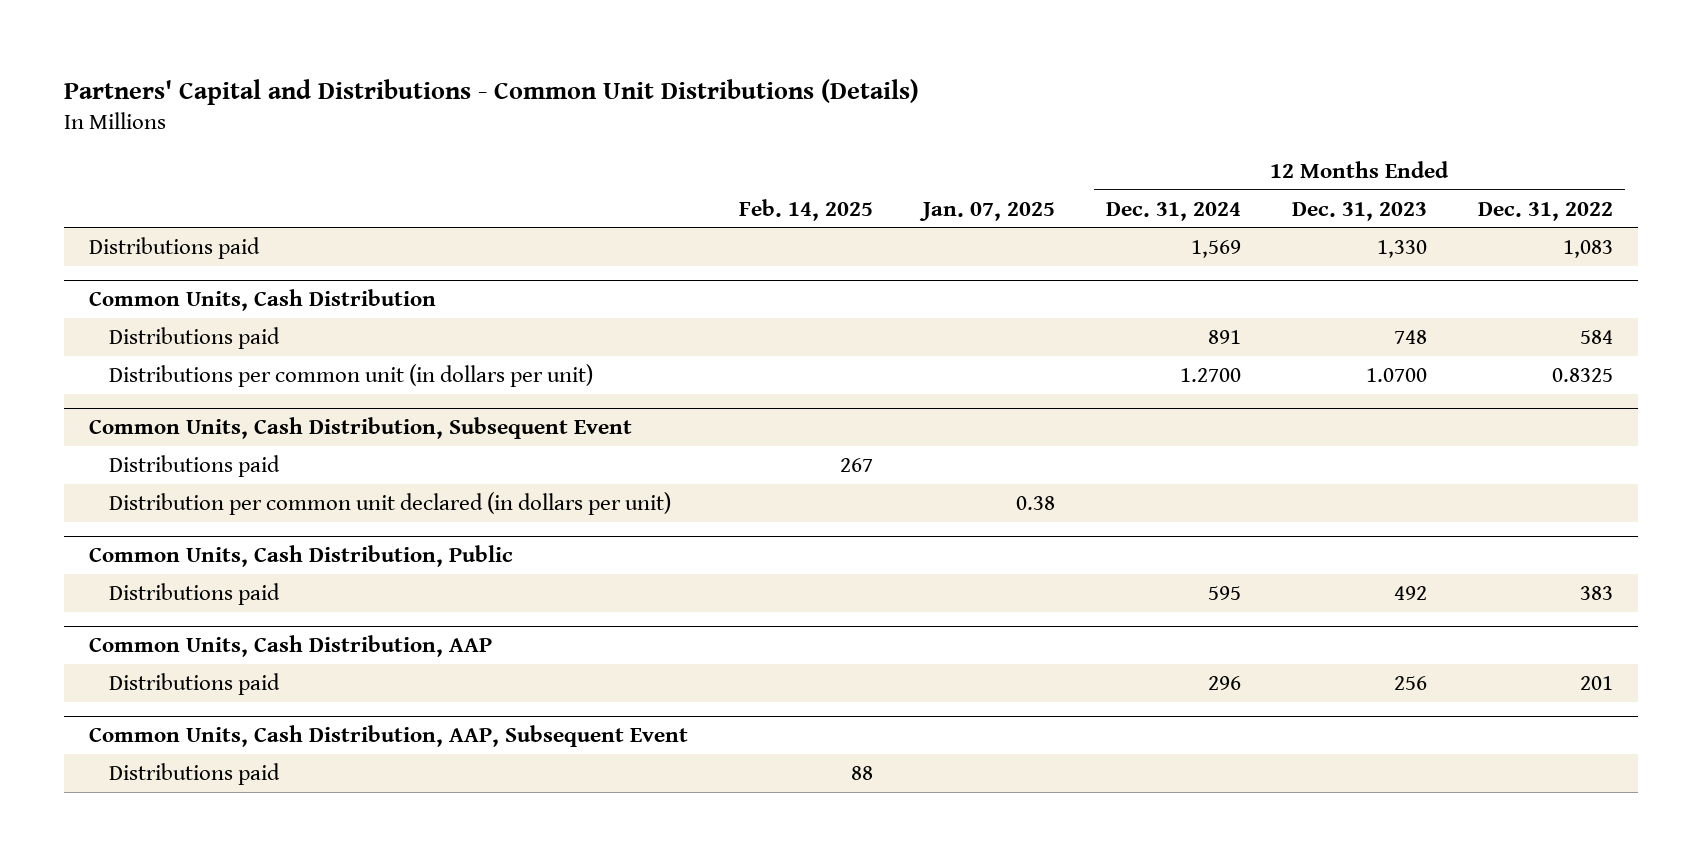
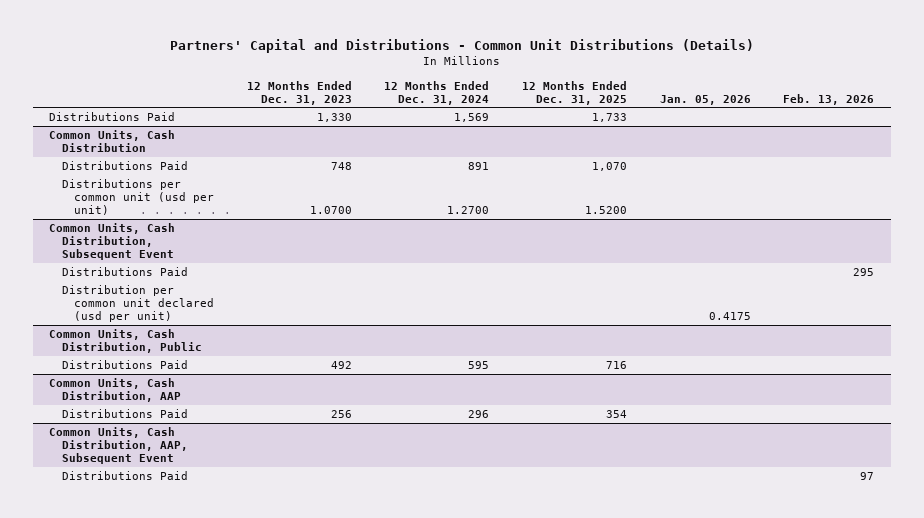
- | Feb. 14, 2025 | Jan. 07, 2025 | 12 Months Ended Dec. 31, 2024 | 12 Months Ended Dec. 31, 2023 | 12 Months Ended Dec. 31, 2022
+ | 12 Months Ended Dec. 31, 2023 | 12 Months Ended Dec. 31, 2024 | 12 Months Ended Dec. 31, 2025 | Jan. 05, 2026 | Feb. 13, 2026
- Distributions paid | | | 1,569 | 1,330 | 1,083
+ Distributions Paid | 1,330 | 1,569 | 1,733 | |
@ Common Units, Cash Distribution
- Distributions paid | | | 891 | 748 | 584
- Distributions per common unit (in dollars per unit) | | | 1.2700 | 1.0700 | 0.8325
+ Distributions Paid | 748 | 891 | 1,070 | |
+ Distributions per common unit (usd per unit) | 1.0700 | 1.2700 | 1.5200 | |
@ Common Units, Cash Distribution, Subsequent Event
- Distributions paid | 267 | | | |
- Distribution per common unit declared (in dollars per unit) | | 0.38 | | |
+ Distributions Paid | | | | | 295
+ Distribution per common unit declared (usd per unit) | | | | 0.4175 |
@ Common Units, Cash Distribution, Public
- Distributions paid | | | 595 | 492 | 383
+ Distributions Paid | 492 | 595 | 716 | |
@ Common Units, Cash Distribution, AAP
- Distributions paid | | | 296 | 256 | 201
+ Distributions Paid | 256 | 296 | 354 | |
@ Common Units, Cash Distribution, AAP, Subsequent Event
- Distributions paid | 88 | | | |
+ Distributions Paid | | | | | 97

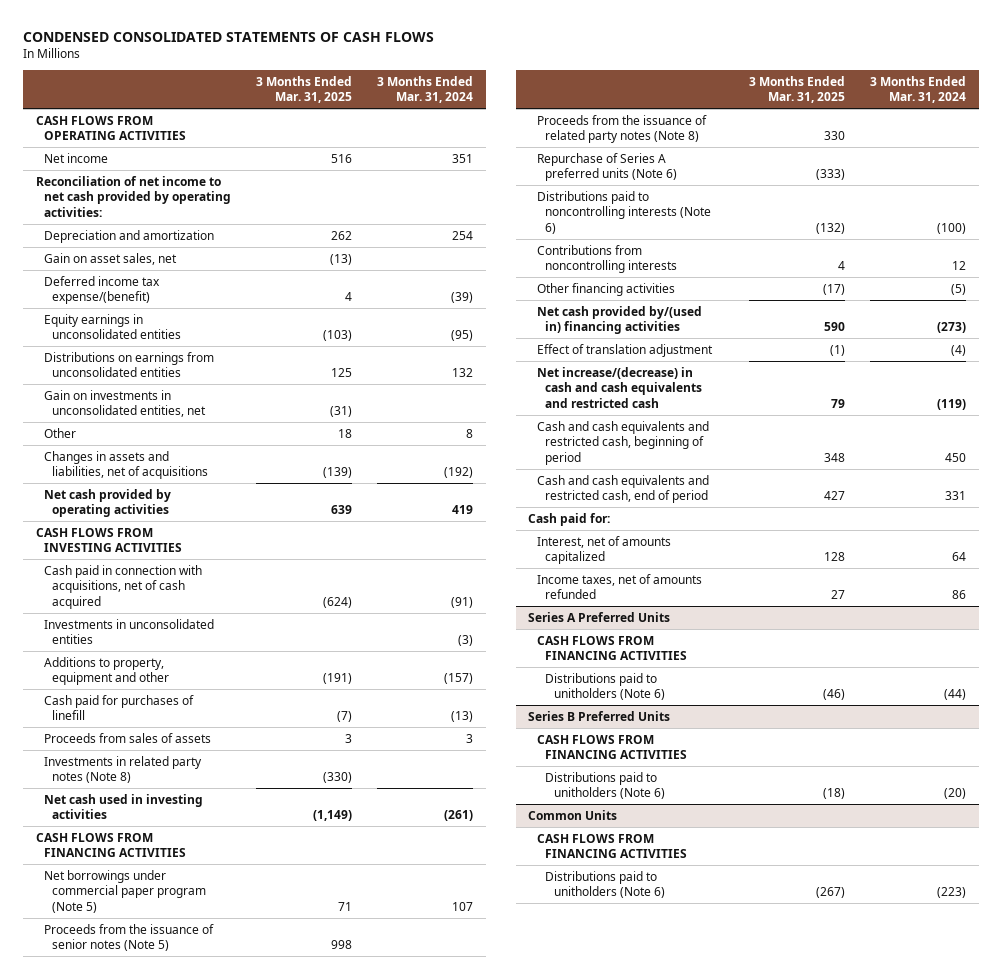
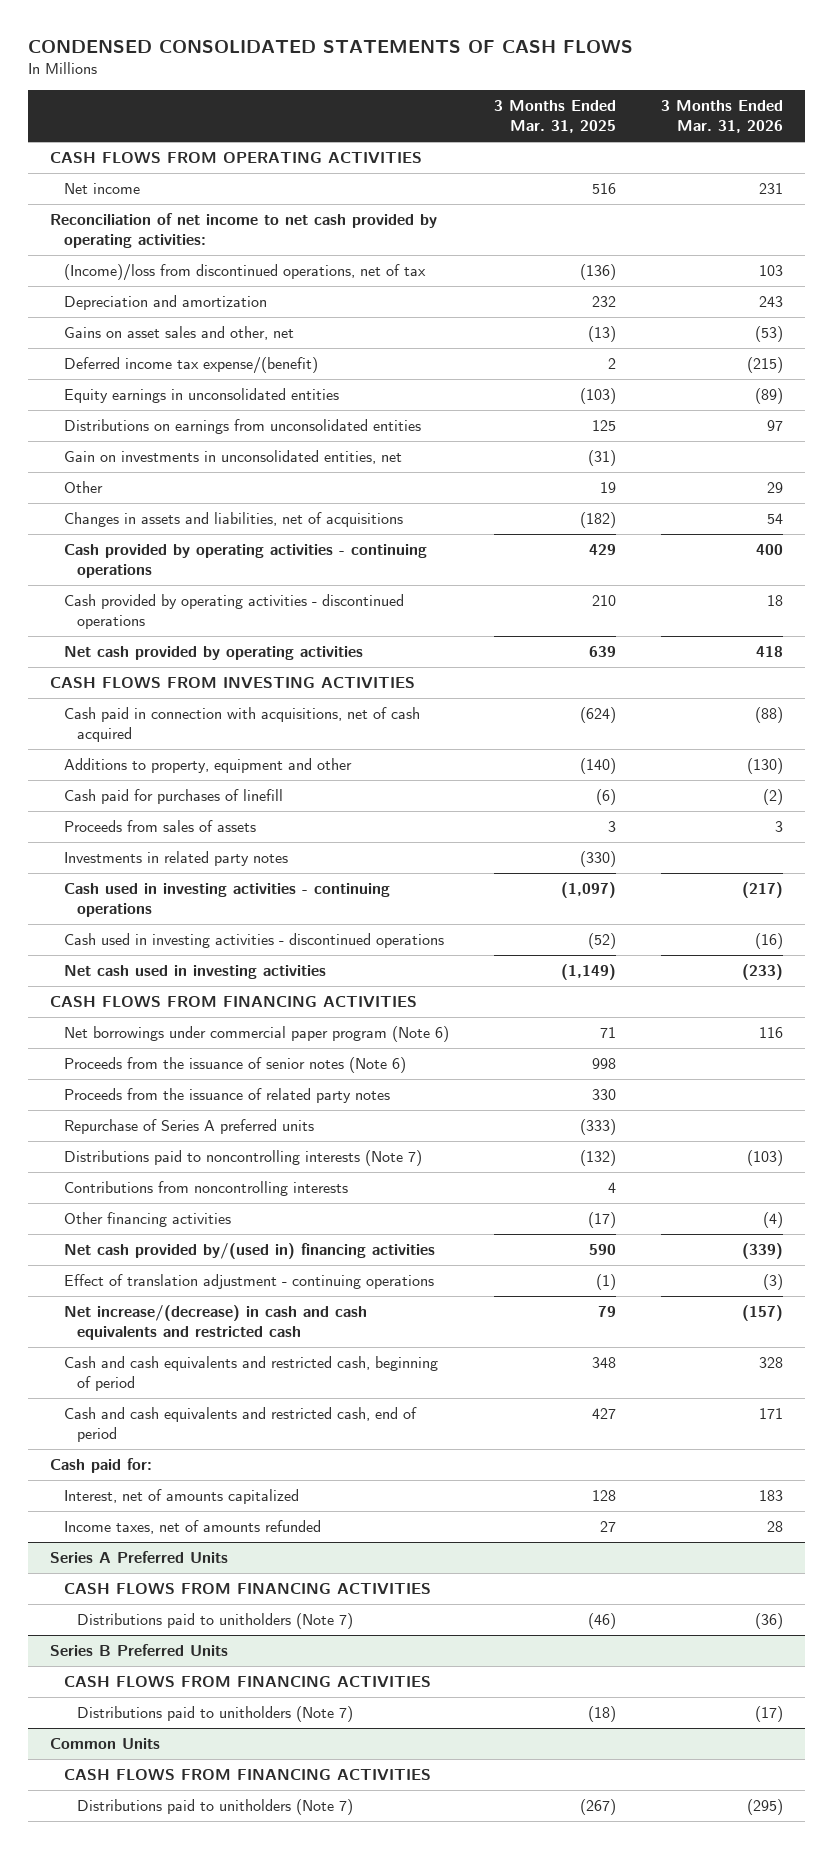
- | 3 Months Ended Mar. 31, 2025 | 3 Months Ended Mar. 31, 2024
+ | 3 Months Ended Mar. 31, 2025 | 3 Months Ended Mar. 31, 2026
- Depreciation and amortization | 262 | 254
- Gain on asset sales, net | (13) |
- Deferred income tax expense/(benefit) | 4 | (39)
+ (Income)/loss from discontinued operations, net of tax | (136) | 103
+ Depreciation and amortization | 232 | 243
+ Gains on asset sales and other, net | (13) | (53)
+ Deferred income tax expense/(benefit) | 2 | (215)
- Other | 18 | 8
- Changes in assets and liabilities, net of acquisitions | (139) | (192)
+ Other | 19 | 29
+ Changes in assets and liabilities, net of acquisitions | (182) | 54
+ Cash provided by operating activities - continuing operations | 429 | 400
+ Cash provided by operating activities - discontinued operations | 210 | 18
- Investments in unconsolidated entities | | (3)
- Additions to property, equipment and other | (191) | (157)
- Cash paid for purchases of linefill | (7) | (13)
+ Additions to property, equipment and other | (140) | (130)
+ Cash paid for purchases of linefill | (6) | (2)
- Investments in related party notes (Note 8) | (330) |
+ Investments in related party notes | (330) |
+ Cash used in investing activities - continuing operations | (1,097) | (217)
+ Cash used in investing activities - discontinued operations | (52) | (16)
- Net borrowings under commercial paper program (Note 5) | 71 | 107
- Proceeds from the issuance of senior notes (Note 5) | 998 |
- Proceeds from the issuance of related party notes (Note 8) | 330 |
- Repurchase of Series A preferred units (Note 6) | (333) |
- Distributions paid to noncontrolling interests (Note 6) | (132) | (100)
+ Net borrowings under commercial paper program (Note 6) | 71 | 116
+ Proceeds from the issuance of senior notes (Note 6) | 998 |
+ Proceeds from the issuance of related party notes | 330 |
+ Repurchase of Series A preferred units | (333) |
+ Distributions paid to noncontrolling interests (Note 7) | (132) | (103)
- Effect of translation adjustment | (1) | (4)
+ Effect of translation adjustment - continuing operations | (1) | (3)
@ Series A Preferred Units
- Distributions paid to unitholders (Note 6) | (46) | (44)
+ Distributions paid to unitholders (Note 7) | (46) | (36)
@ Series B Preferred Units
- Distributions paid to unitholders (Note 6) | (18) | (20)
+ Distributions paid to unitholders (Note 7) | (18) | (17)
@ Common Units
- Distributions paid to unitholders (Note 6) | (267) | (223)
+ Distributions paid to unitholders (Note 7) | (267) | (295)

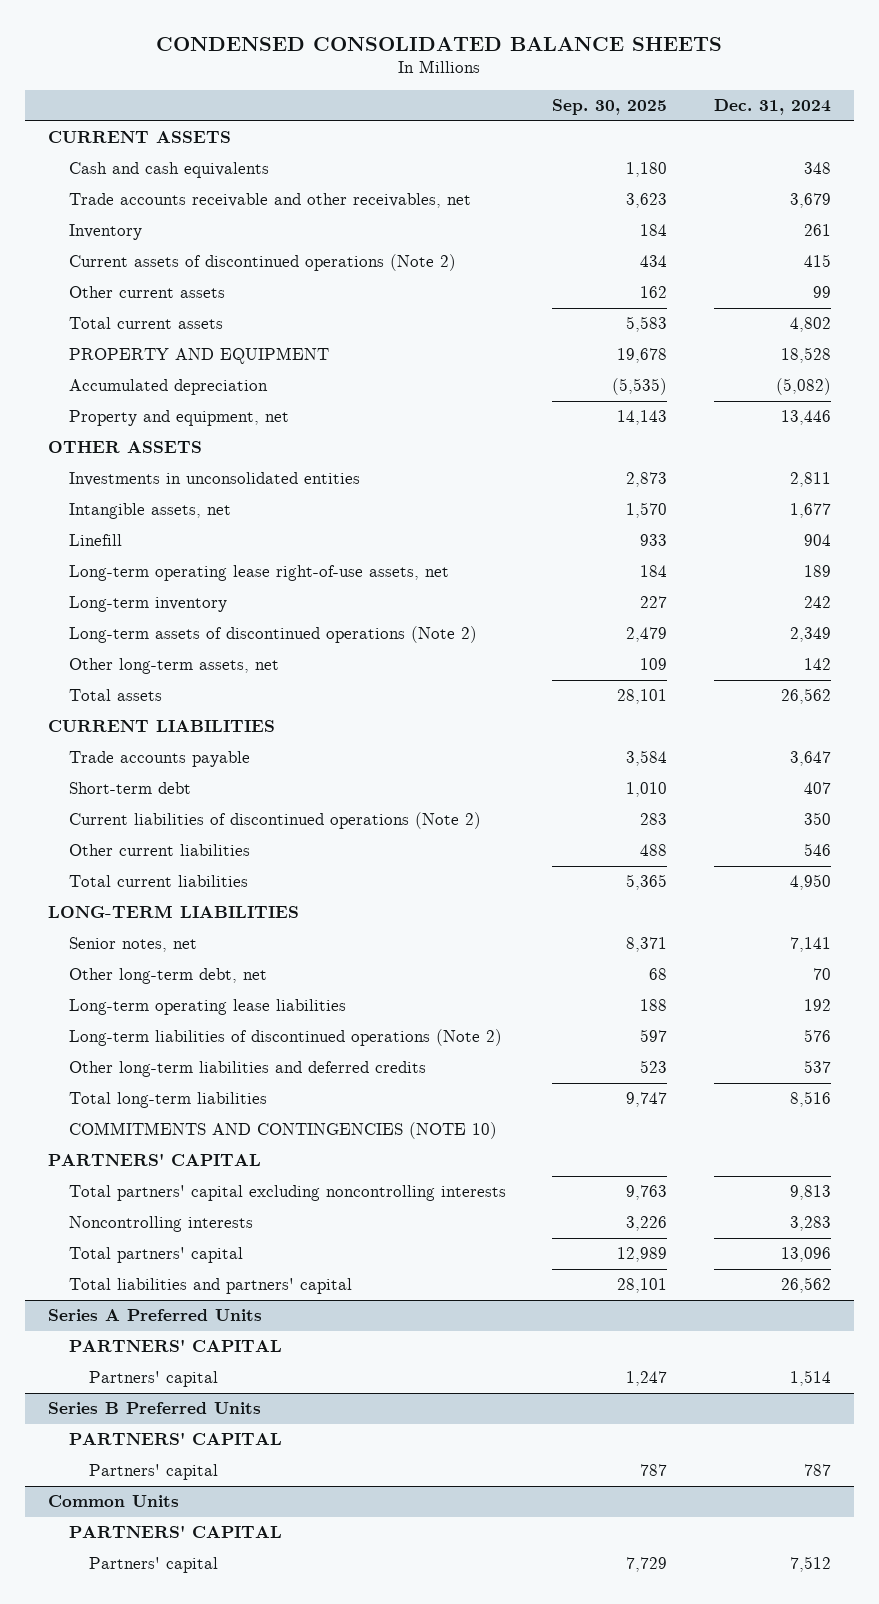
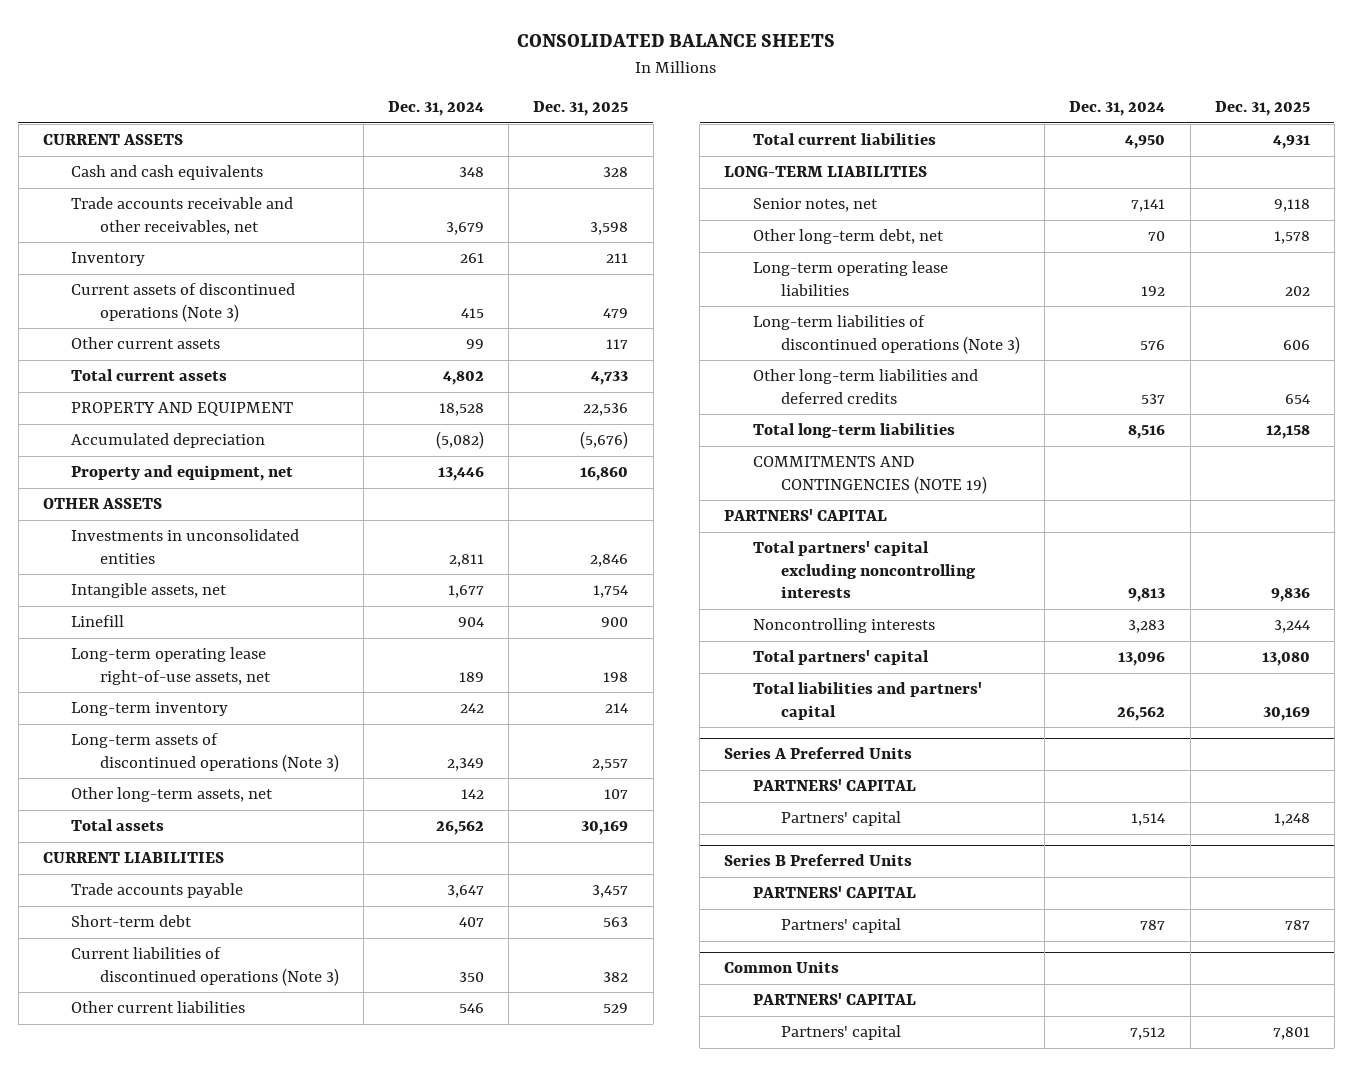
- CONDENSED CONSOLIDATED BALANCE SHEETS
+ CONSOLIDATED BALANCE SHEETS
- | Sep. 30, 2025 | Dec. 31, 2024
+ | Dec. 31, 2024 | Dec. 31, 2025
- Current assets of discontinued operations (Note 2) | 434 | 415
+ Current assets of discontinued operations (Note 3) | 415 | 479
- Long-term assets of discontinued operations (Note 2) | 2,479 | 2,349
+ Long-term assets of discontinued operations (Note 3) | 2,349 | 2,557
- Current liabilities of discontinued operations (Note 2) | 283 | 350
+ Current liabilities of discontinued operations (Note 3) | 350 | 382
- Long-term liabilities of discontinued operations (Note 2) | 597 | 576
+ Long-term liabilities of discontinued operations (Note 3) | 576 | 606
- COMMITMENTS AND CONTINGENCIES (NOTE 10)
+ COMMITMENTS AND CONTINGENCIES (NOTE 19)

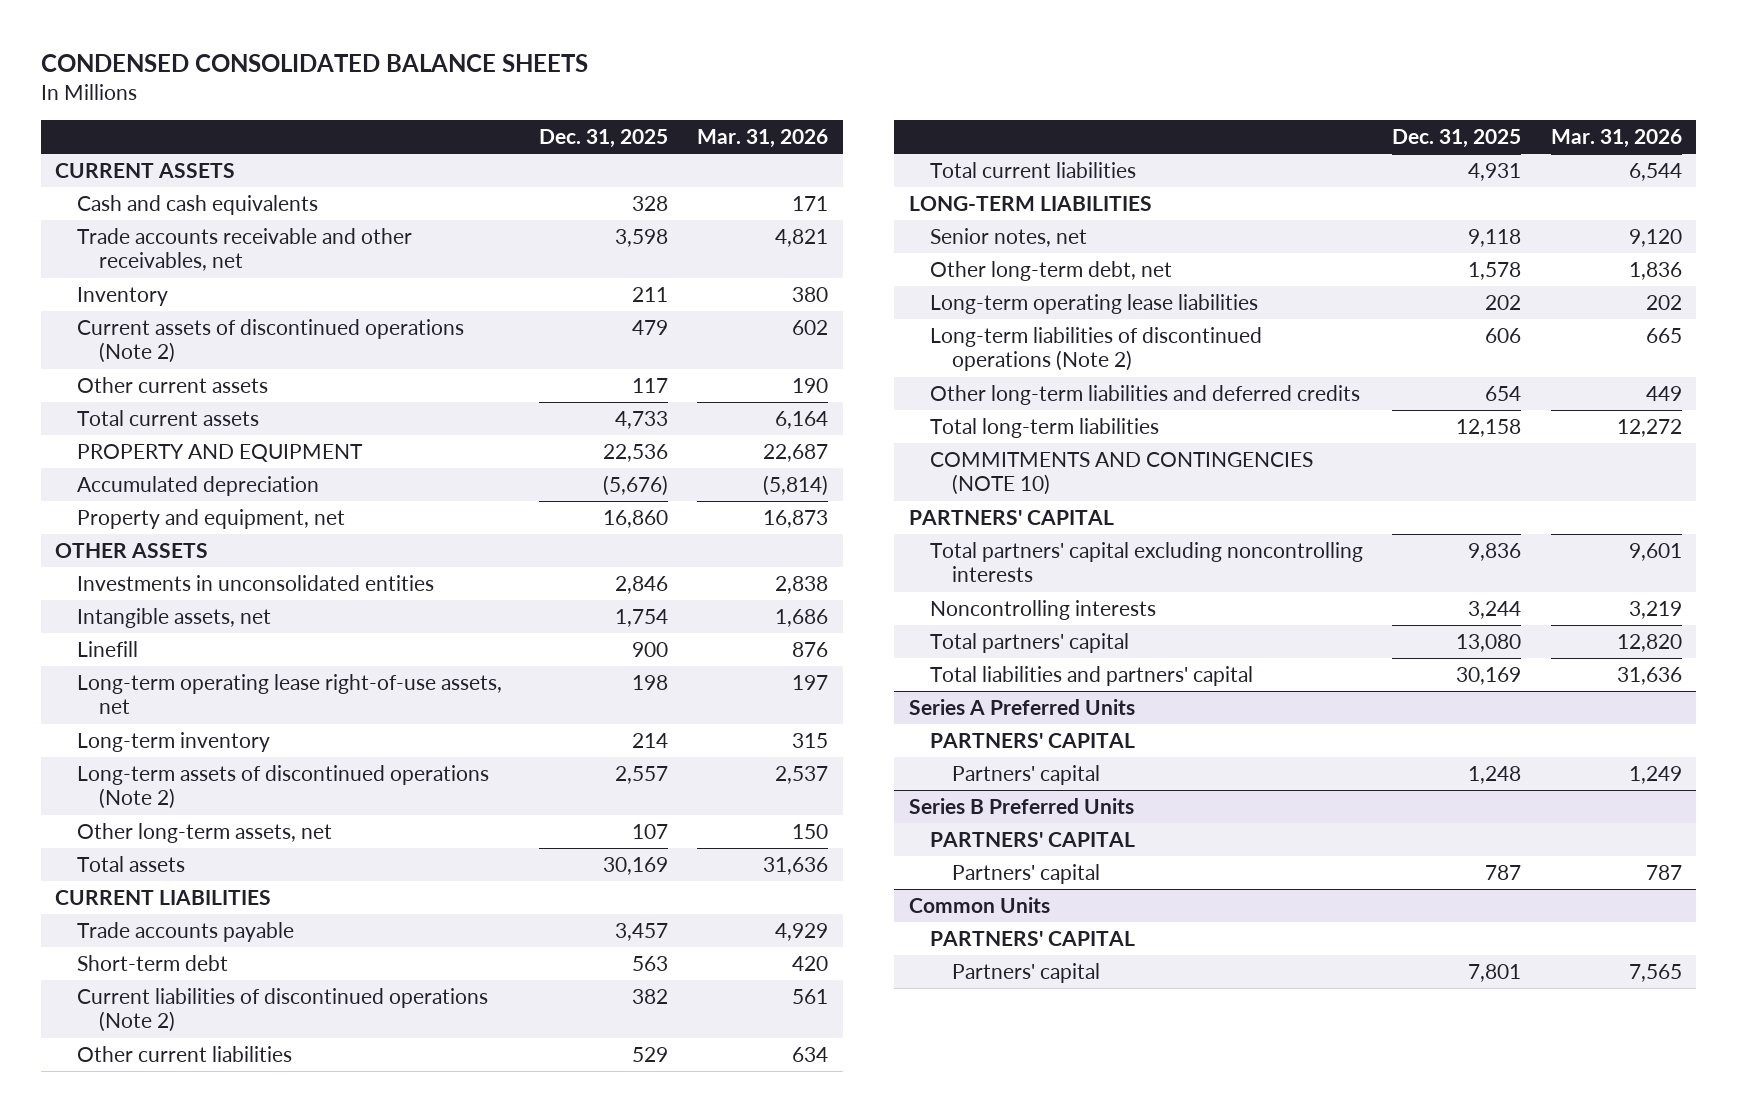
- CONSOLIDATED BALANCE SHEETS
+ CONDENSED CONSOLIDATED BALANCE SHEETS
- | Dec. 31, 2024 | Dec. 31, 2025
+ | Dec. 31, 2025 | Mar. 31, 2026
- Current assets of discontinued operations (Note 3) | 415 | 479
+ Current assets of discontinued operations (Note 2) | 479 | 602
- Long-term assets of discontinued operations (Note 3) | 2,349 | 2,557
+ Long-term assets of discontinued operations (Note 2) | 2,557 | 2,537
- Current liabilities of discontinued operations (Note 3) | 350 | 382
+ Current liabilities of discontinued operations (Note 2) | 382 | 561
- Long-term liabilities of discontinued operations (Note 3) | 576 | 606
+ Long-term liabilities of discontinued operations (Note 2) | 606 | 665
- COMMITMENTS AND CONTINGENCIES (NOTE 19)
+ COMMITMENTS AND CONTINGENCIES (NOTE 10)

